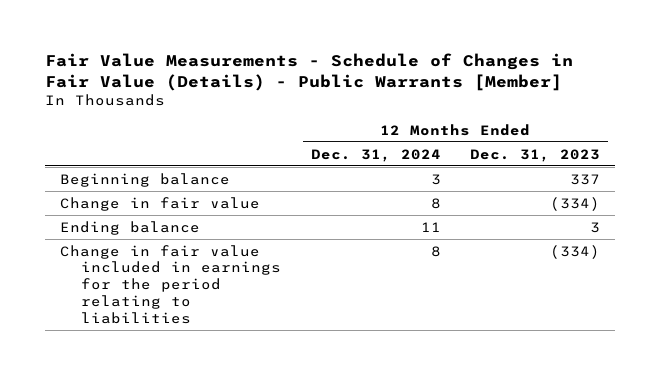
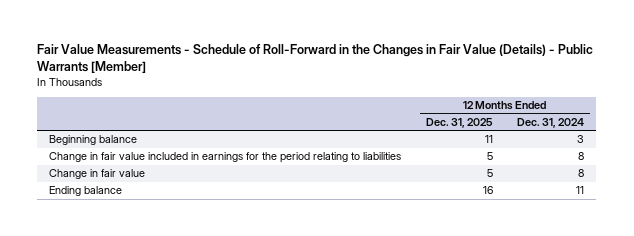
- Fair Value Measurements - Schedule of Changes in Fair Value (Details) - Public Warrants [Member]
+ Fair Value Measurements - Schedule of Roll-Forward in the Changes in Fair Value (Details) - Public Warrants [Member]
- | 12 Months Ended Dec. 31, 2024 | 12 Months Ended Dec. 31, 2023
+ | 12 Months Ended Dec. 31, 2025 | 12 Months Ended Dec. 31, 2024
moved up: Change in fair value included in earnings for the period relating to liabilities | 5 | 8

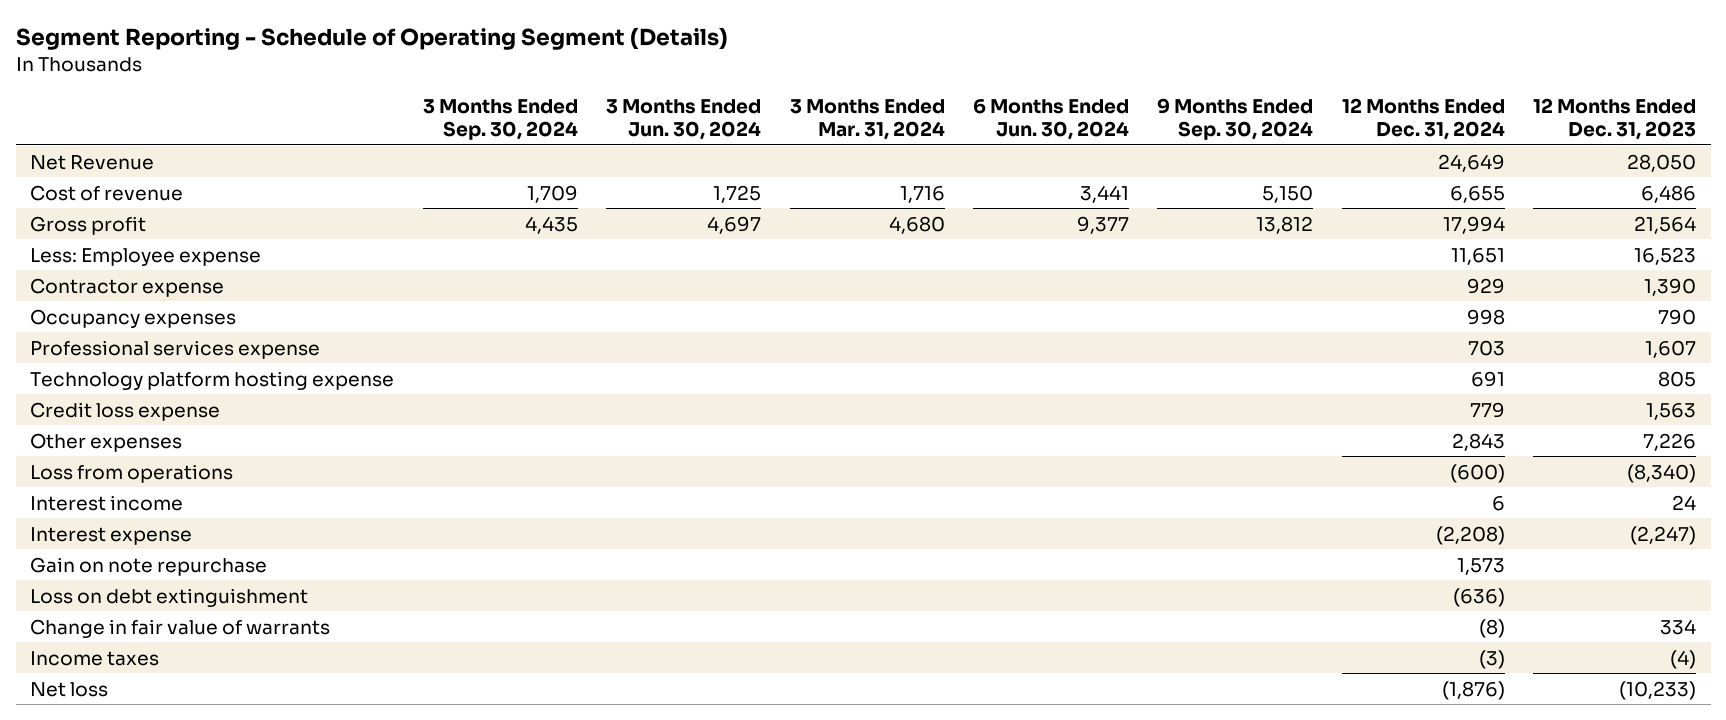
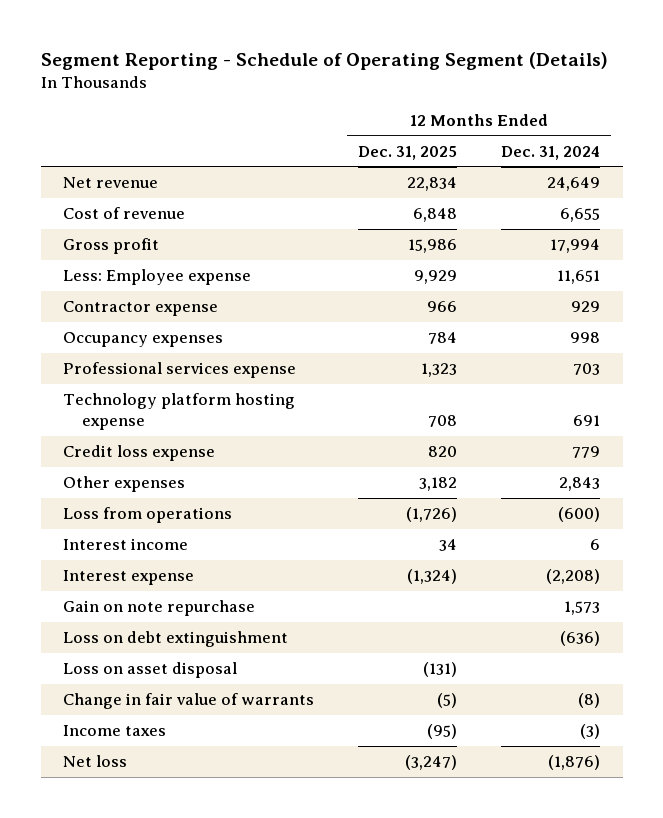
- | 3 Months Ended Sep. 30, 2024 | 3 Months Ended Jun. 30, 2024 | 3 Months Ended Mar. 31, 2024 | 6 Months Ended Jun. 30, 2024 | 9 Months Ended Sep. 30, 2024 | 12 Months Ended Dec. 31, 2024 | 12 Months Ended Dec. 31, 2023
+ | 12 Months Ended Dec. 31, 2025 | 12 Months Ended Dec. 31, 2024
- Net Revenue | | | | | | 24,649 | 28,050
+ Net revenue | 22,834 | 24,649
+ Loss on asset disposal | (131) |

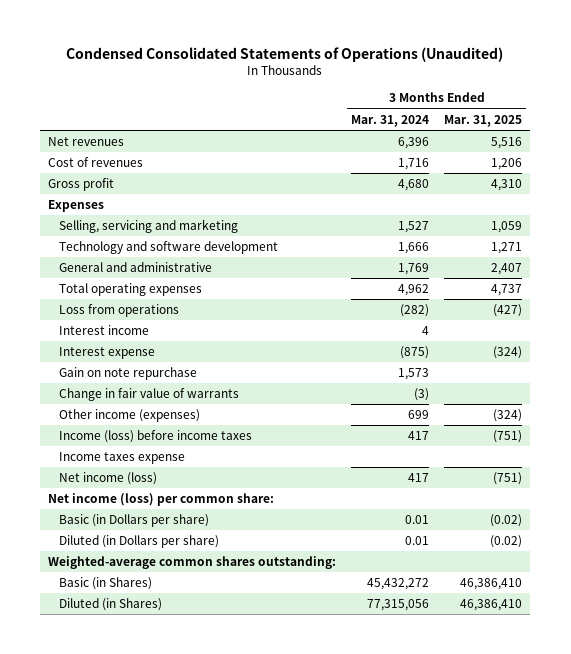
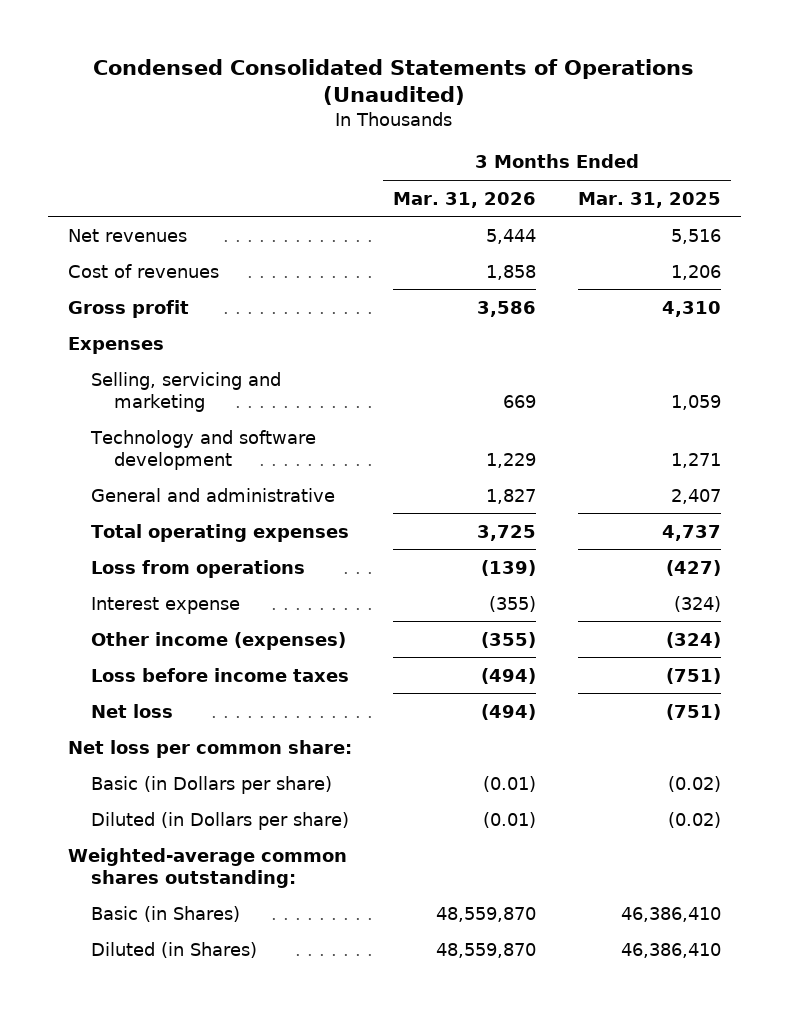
- | 3 Months Ended Mar. 31, 2024 | 3 Months Ended Mar. 31, 2025
+ | 3 Months Ended Mar. 31, 2026 | 3 Months Ended Mar. 31, 2025
- Interest income | 4 |
- Gain on note repurchase | 1,573 |
- Change in fair value of warrants | (3) |
- Income (loss) before income taxes | 417 | (751)
- Income taxes expense
- Net income (loss) | 417 | (751)
- Net income (loss) per common share:
+ Loss before income taxes | (494) | (751)
+ Net loss | (494) | (751)
+ Net loss per common share:

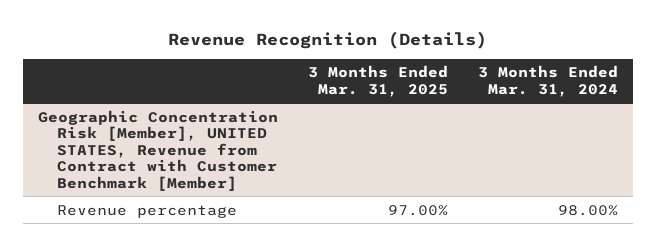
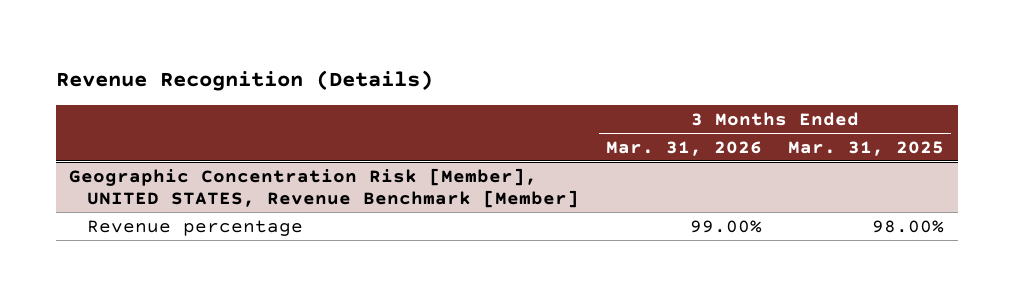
- | 3 Months Ended Mar. 31, 2025 | 3 Months Ended Mar. 31, 2024
+ | 3 Months Ended Mar. 31, 2026 | 3 Months Ended Mar. 31, 2025
- Geographic Concentration Risk [Member], UNITED STATES, Revenue from Contract with Customer Benchmark [Member]
- Revenue percentage | 97.00% | 98.00%
+ Geographic Concentration Risk [Member], UNITED STATES, Revenue Benchmark [Member]
+ Revenue percentage | 99.00% | 98.00%

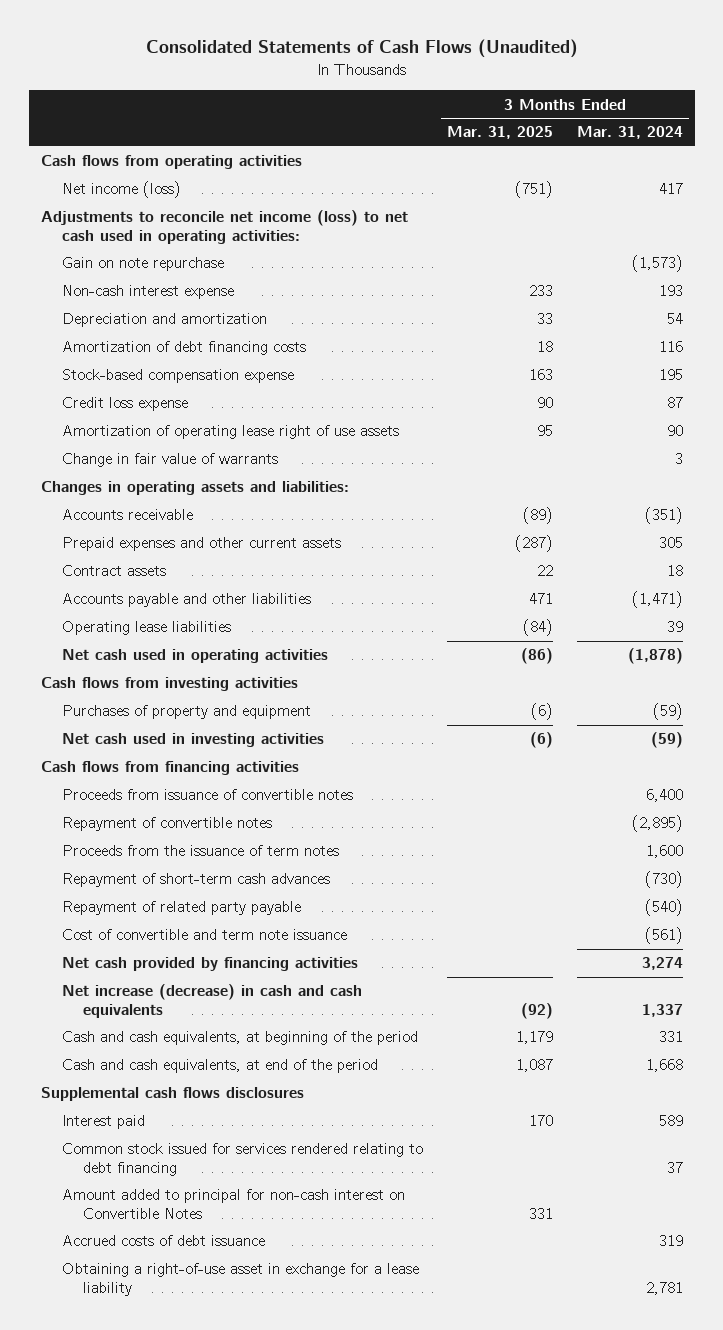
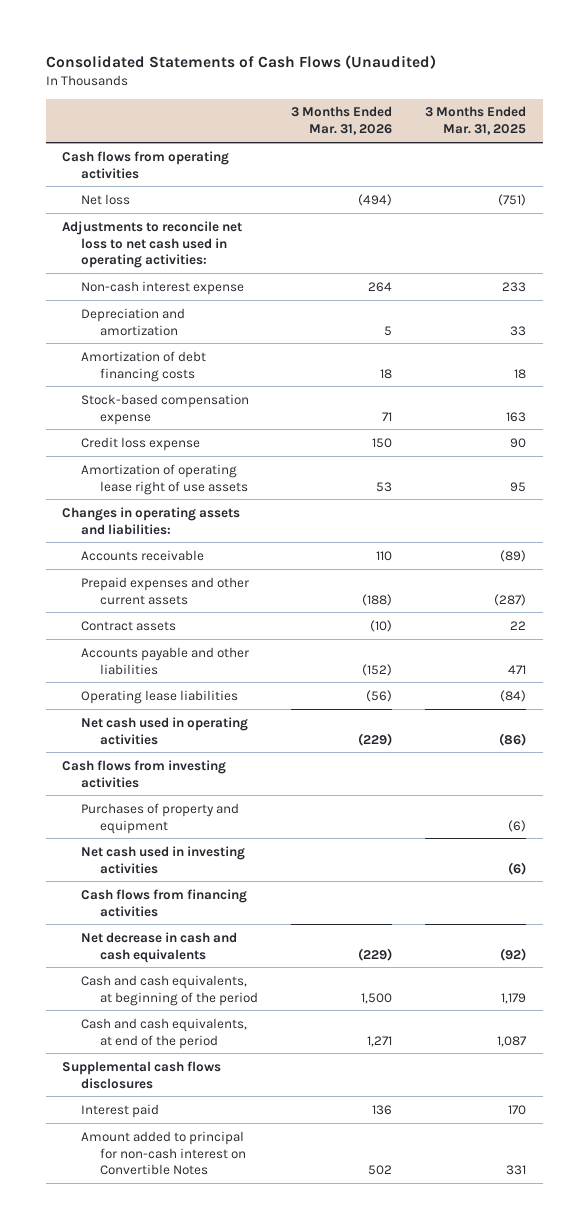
- | 3 Months Ended Mar. 31, 2025 | 3 Months Ended Mar. 31, 2024
+ | 3 Months Ended Mar. 31, 2026 | 3 Months Ended Mar. 31, 2025
- Net income (loss) | (751) | 417
- Adjustments to reconcile net income (loss) to net cash used in operating activities:
- Gain on note repurchase | | (1,573)
+ Net loss | (494) | (751)
+ Adjustments to reconcile net loss to net cash used in operating activities:
- Change in fair value of warrants | | 3
- Proceeds from issuance of convertible notes | | 6,400
- Repayment of convertible notes | | (2,895)
- Proceeds from the issuance of term notes | | 1,600
- Repayment of short-term cash advances | | (730)
- Repayment of related party payable | | (540)
- Cost of convertible and term note issuance | | (561)
- Net cash provided by financing activities | | 3,274
- Net increase (decrease) in cash and cash equivalents | (92) | 1,337
+ Net decrease in cash and cash equivalents | (229) | (92)
- Common stock issued for services rendered relating to debt financing | | 37
- Accrued costs of debt issuance | | 319
- Obtaining a right-of-use asset in exchange for a lease liability | | 2,781

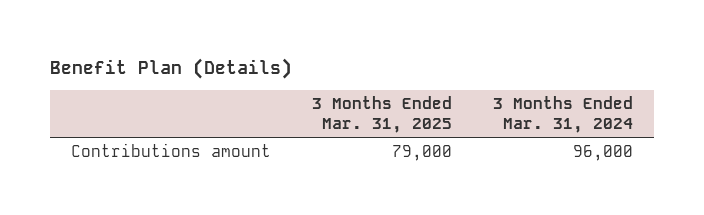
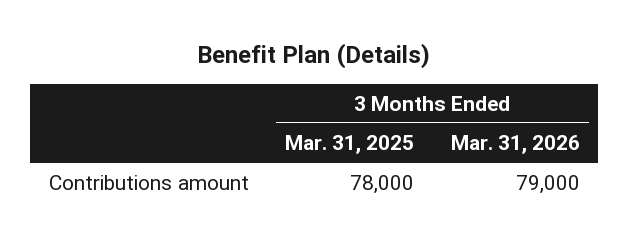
- | 3 Months Ended Mar. 31, 2025 | 3 Months Ended Mar. 31, 2024
+ | 3 Months Ended Mar. 31, 2025 | 3 Months Ended Mar. 31, 2026
- Contributions amount | 79,000 | 96,000
+ Contributions amount | 78,000 | 79,000

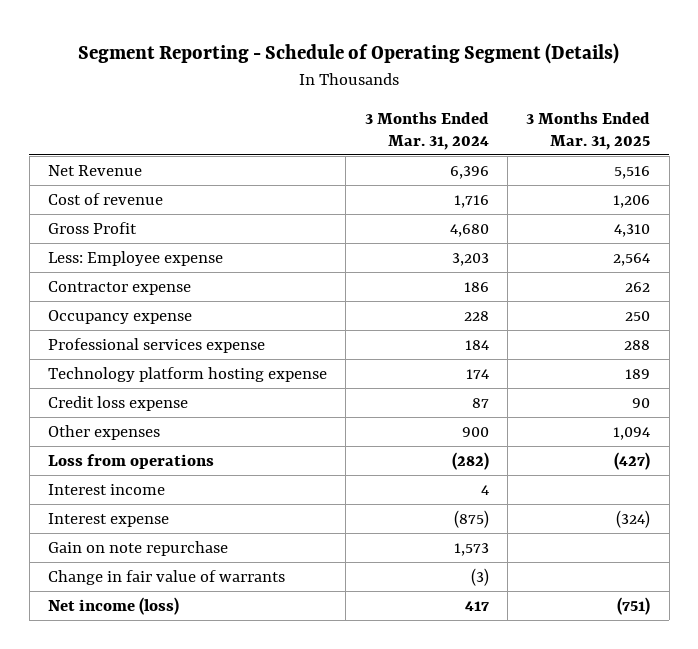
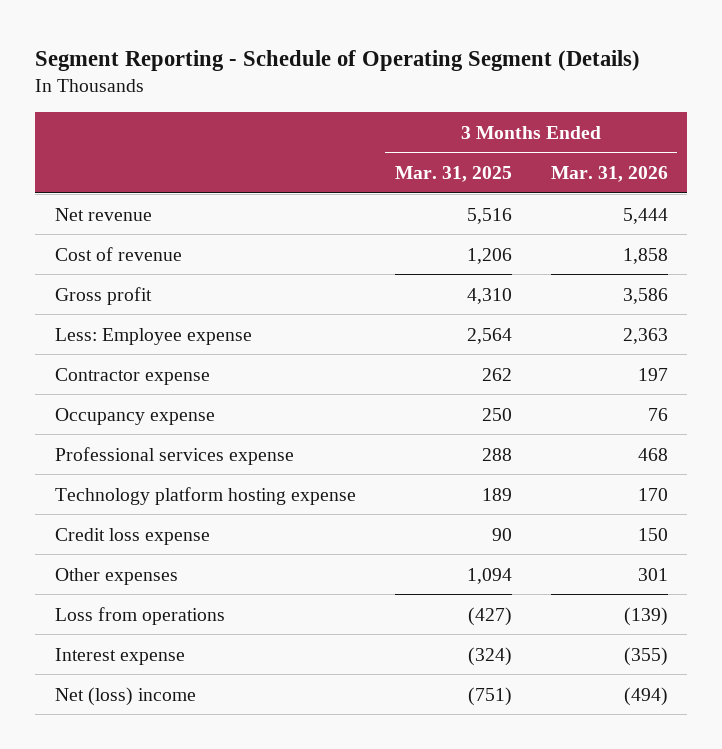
- | 3 Months Ended Mar. 31, 2024 | 3 Months Ended Mar. 31, 2025
+ | 3 Months Ended Mar. 31, 2025 | 3 Months Ended Mar. 31, 2026
- Net Revenue | 6,396 | 5,516
+ Net revenue | 5,516 | 5,444
- Gross Profit | 4,680 | 4,310
+ Gross profit | 4,310 | 3,586
- Interest income | 4 |
- Gain on note repurchase | 1,573 |
- Change in fair value of warrants | (3) |
- Net income (loss) | 417 | (751)
+ Net (loss) income | (751) | (494)

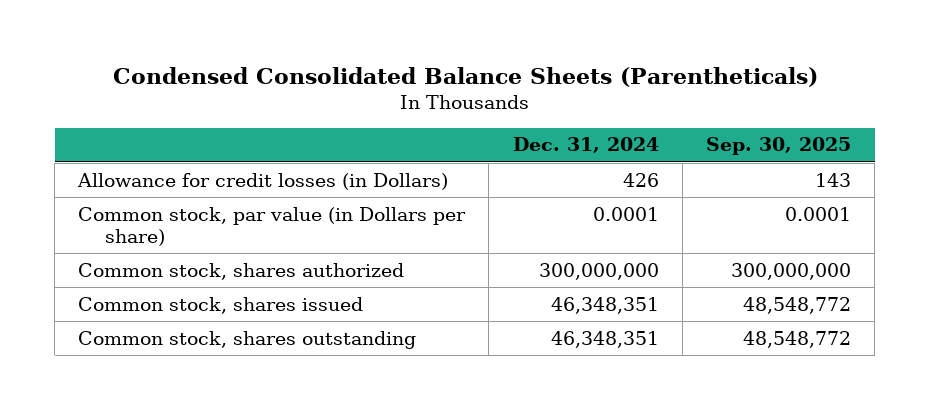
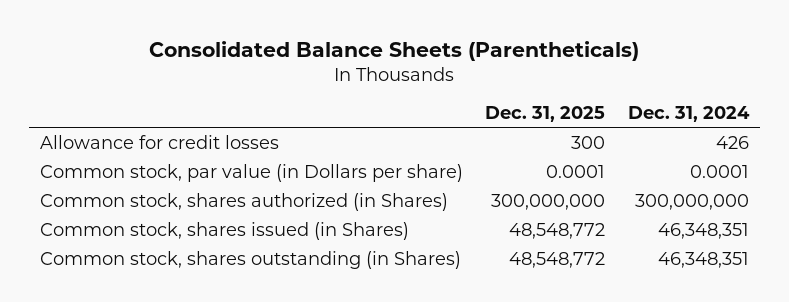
- Condensed Consolidated Balance Sheets (Parentheticals)
+ Consolidated Balance Sheets (Parentheticals)
- | Dec. 31, 2024 | Sep. 30, 2025
+ | Dec. 31, 2025 | Dec. 31, 2024
- Allowance for credit losses (in Dollars) | 426 | 143
+ Allowance for credit losses | 300 | 426
- Common stock, shares authorized | 300,000,000 | 300,000,000
- Common stock, shares issued | 46,348,351 | 48,548,772
- Common stock, shares outstanding | 46,348,351 | 48,548,772
+ Common stock, shares authorized (in Shares) | 300,000,000 | 300,000,000
+ Common stock, shares issued (in Shares) | 48,548,772 | 46,348,351
+ Common stock, shares outstanding (in Shares) | 48,548,772 | 46,348,351

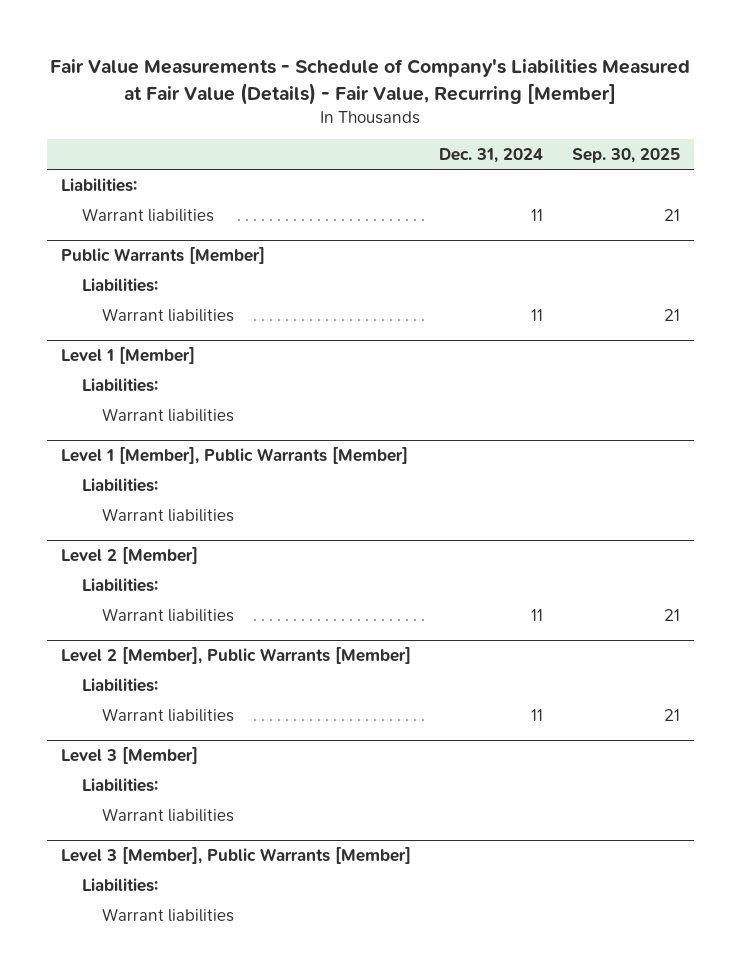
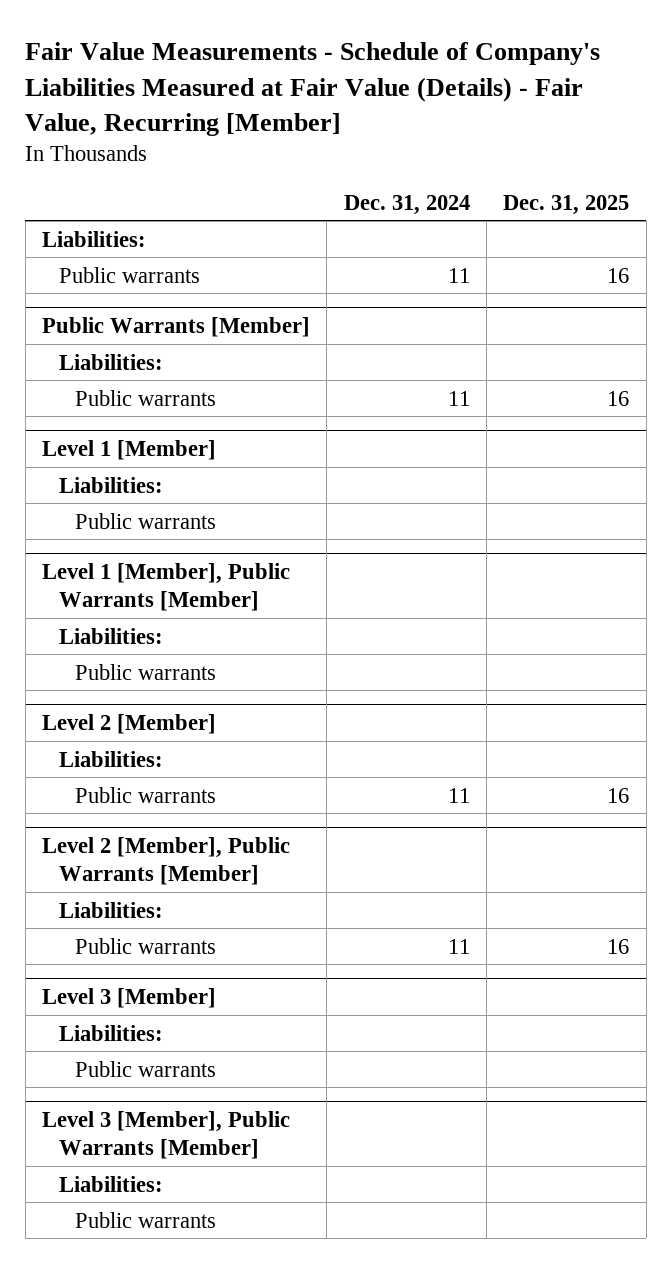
- | Dec. 31, 2024 | Sep. 30, 2025
+ | Dec. 31, 2024 | Dec. 31, 2025
- Warrant liabilities | 11 | 21
+ Public warrants | 11 | 16
@ Public Warrants [Member]
- Warrant liabilities | 11 | 21
+ Public warrants | 11 | 16
@ Level 1 [Member]
- Warrant liabilities
+ Public warrants
@ Level 1 [Member], Public Warrants [Member]
- Warrant liabilities
+ Public warrants
@ Level 2 [Member]
- Warrant liabilities | 11 | 21
+ Public warrants | 11 | 16
@ Level 2 [Member], Public Warrants [Member]
- Warrant liabilities | 11 | 21
+ Public warrants | 11 | 16
@ Level 3 [Member]
- Warrant liabilities
+ Public warrants
@ Level 3 [Member], Public Warrants [Member]
- Warrant liabilities
+ Public warrants

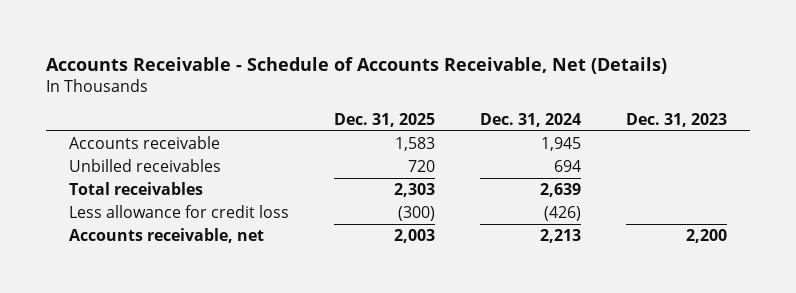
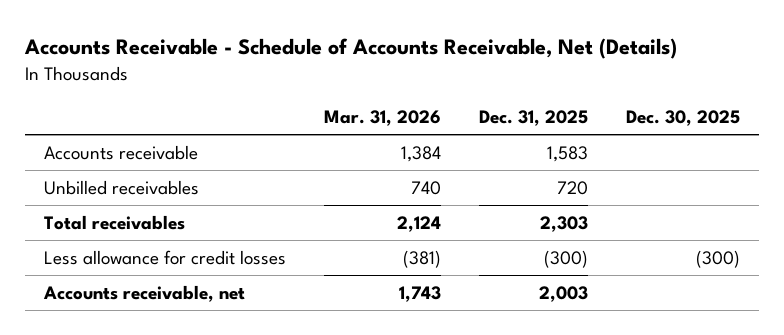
- | Dec. 31, 2025 | Dec. 31, 2024 | Dec. 31, 2023
+ | Mar. 31, 2026 | Dec. 31, 2025 | Dec. 30, 2025
- Less allowance for credit loss | (300) | (426) |
+ Less allowance for credit losses | (381) | (300) | (300)

